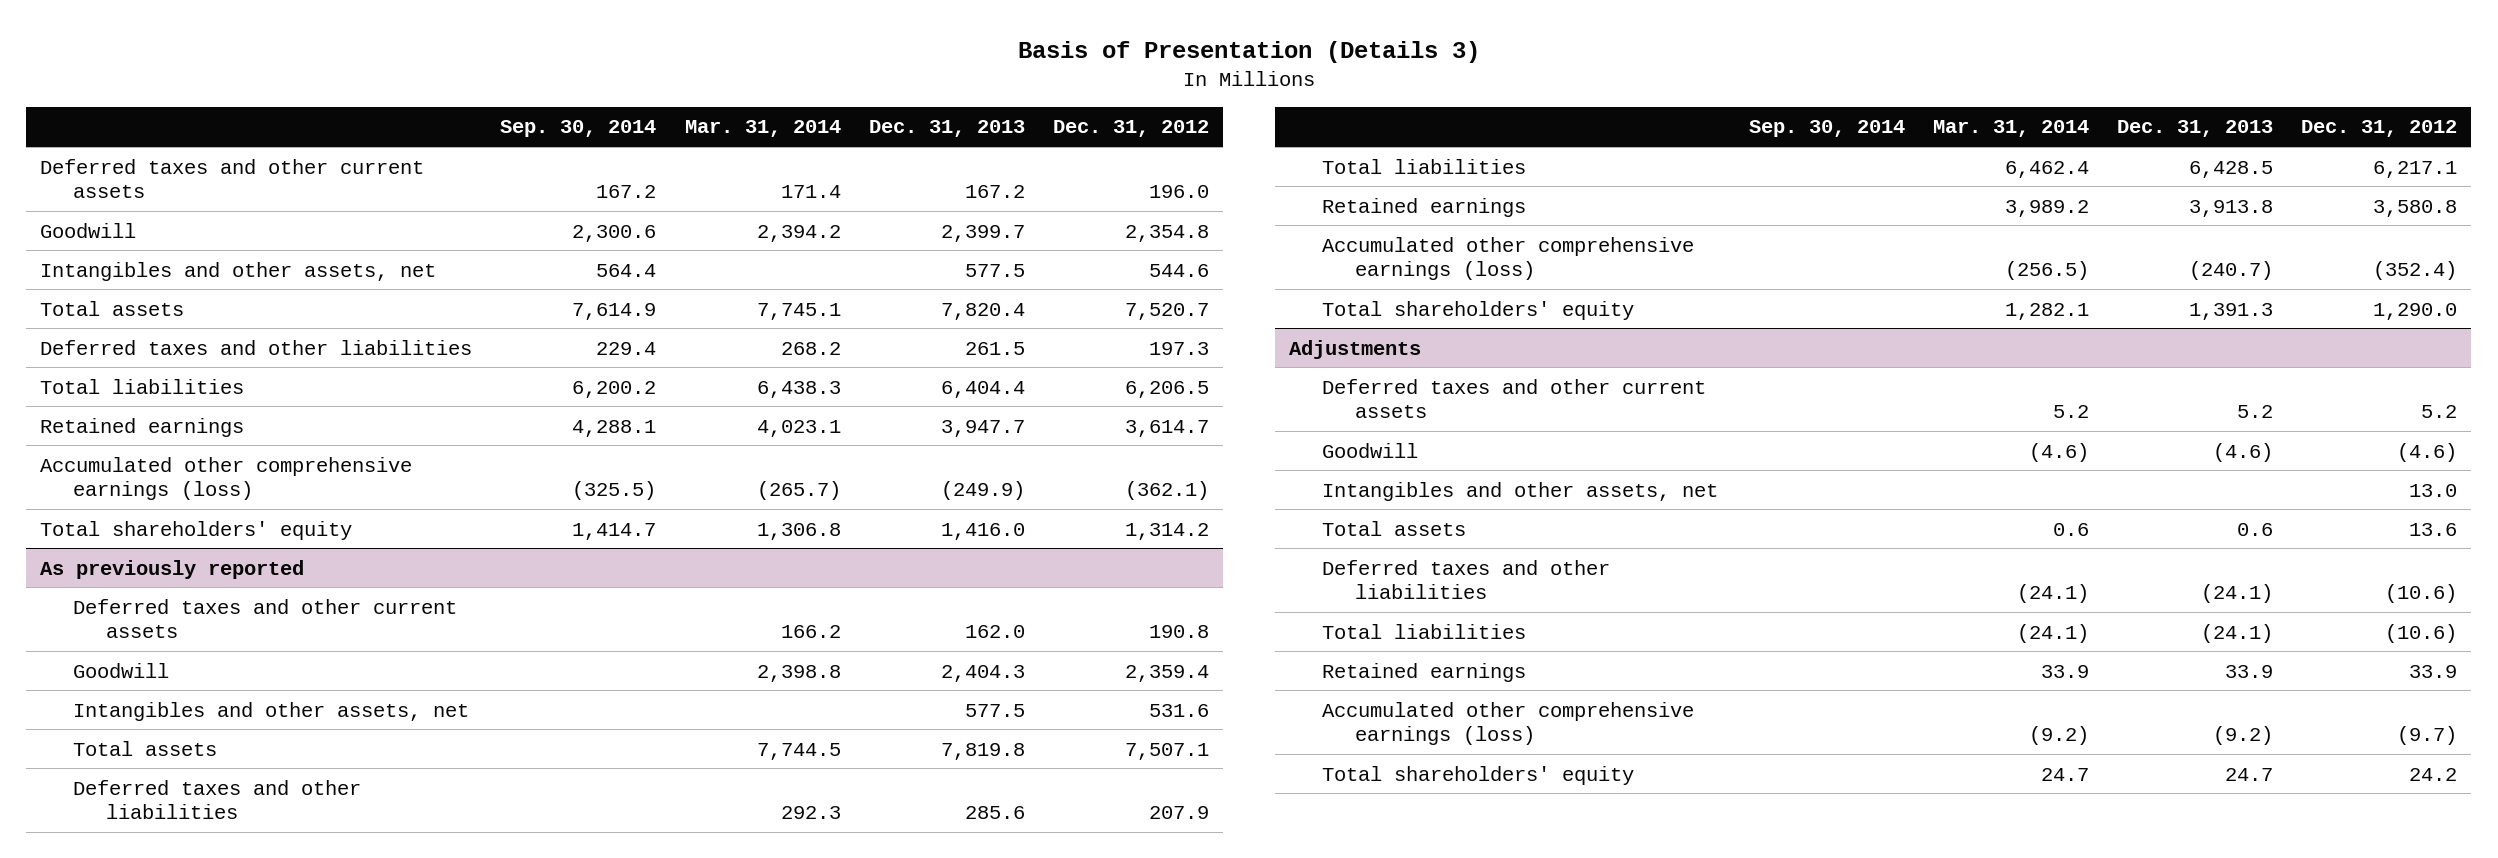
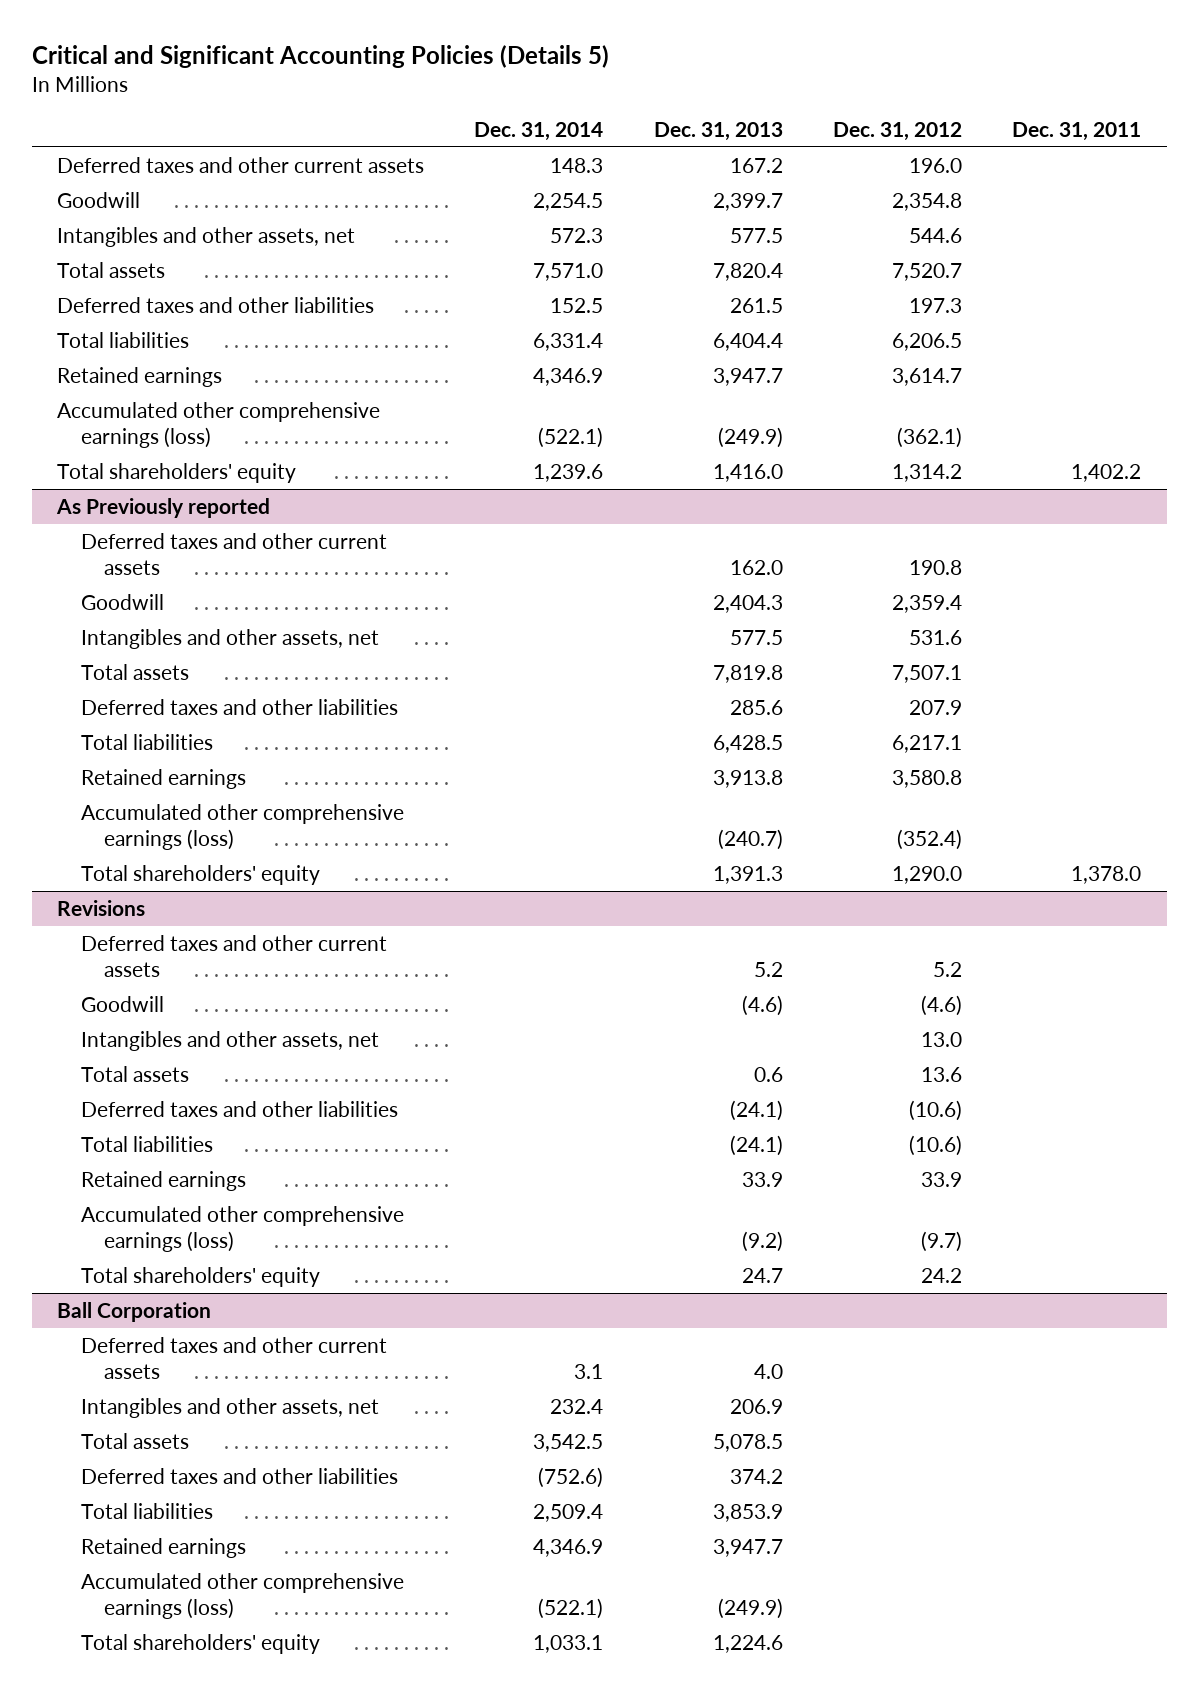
- Basis of Presentation (Details 3)
+ Critical and Significant Accounting Policies (Details 5)
- | Sep. 30, 2014 | Mar. 31, 2014 | Dec. 31, 2013 | Dec. 31, 2012
+ | Dec. 31, 2014 | Dec. 31, 2013 | Dec. 31, 2012 | Dec. 31, 2011
- As previously reported
+ As Previously reported
- Adjustments
+ Revisions
+ Ball Corporation
+ Deferred taxes and other current assets | 3.1 | 4.0 | |
+ Intangibles and other assets, net | 232.4 | 206.9 | |
+ Total assets | 3,542.5 | 5,078.5 | |
+ Deferred taxes and other liabilities | (752.6) | 374.2 | |
+ Total liabilities | 2,509.4 | 3,853.9 | |
+ Retained earnings | 4,346.9 | 3,947.7 | |
+ Accumulated other comprehensive earnings (loss) | (522.1) | (249.9) | |
+ Total shareholders' equity | 1,033.1 | 1,224.6 | |

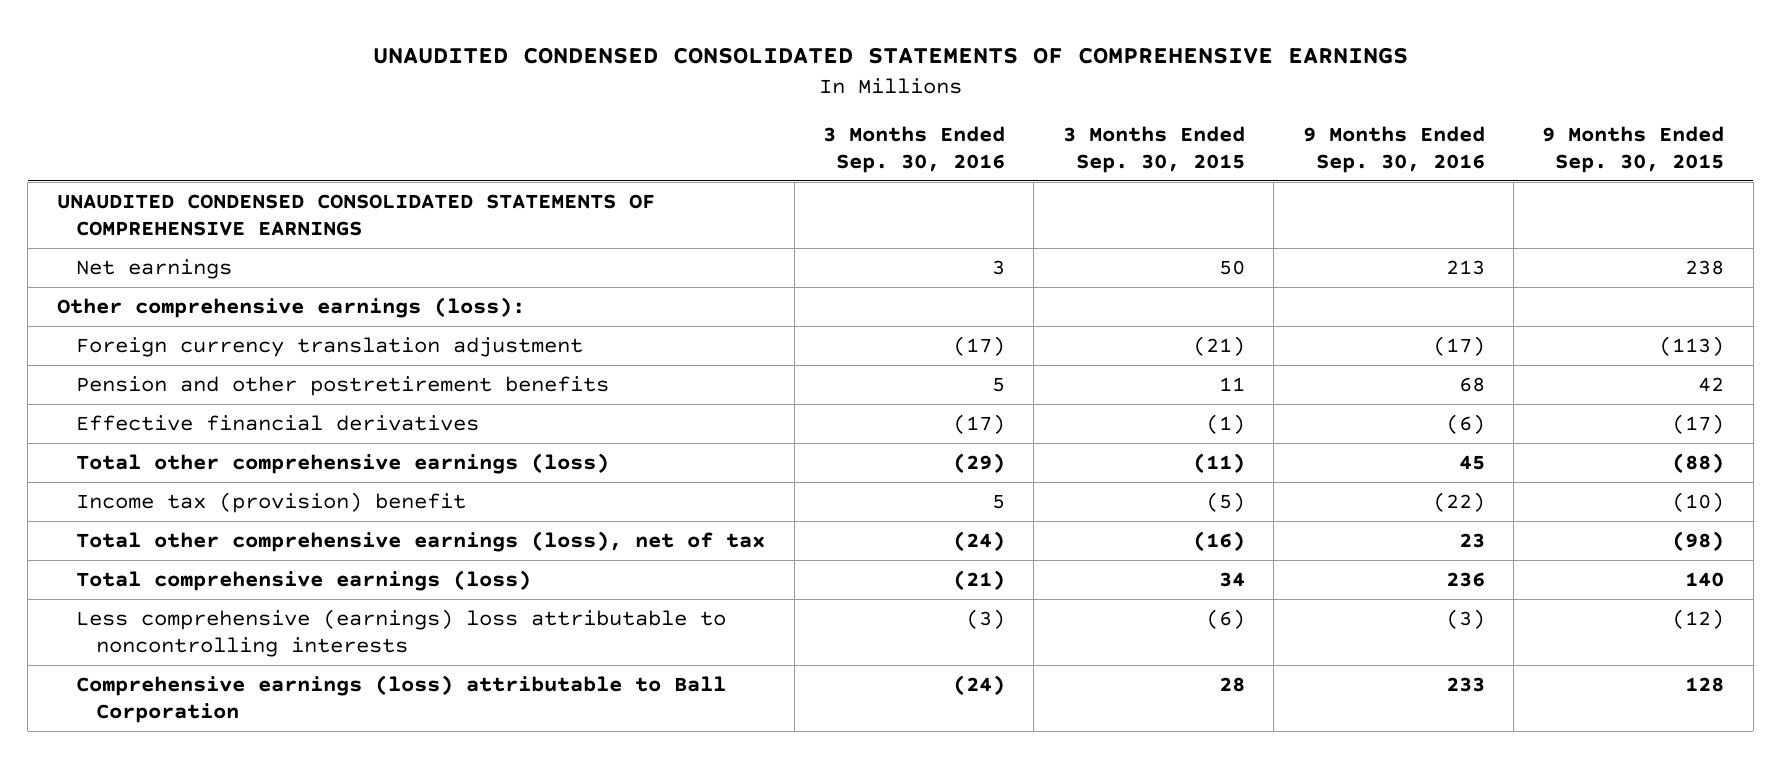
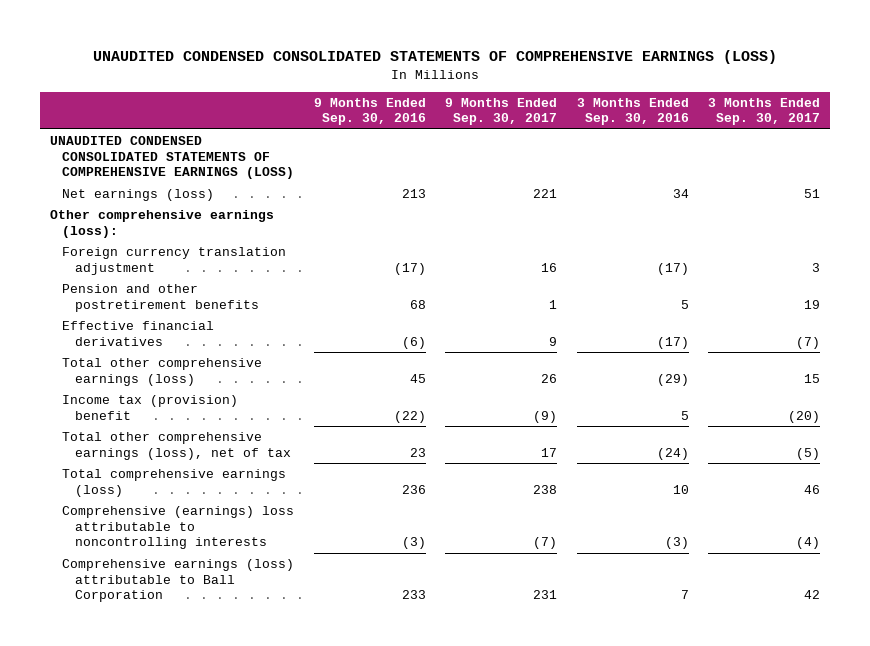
- UNAUDITED CONDENSED CONSOLIDATED STATEMENTS OF COMPREHENSIVE EARNINGS
+ UNAUDITED CONDENSED CONSOLIDATED STATEMENTS OF COMPREHENSIVE EARNINGS (LOSS)
- | 3 Months Ended Sep. 30, 2016 | 3 Months Ended Sep. 30, 2015 | 9 Months Ended Sep. 30, 2016 | 9 Months Ended Sep. 30, 2015
+ | 9 Months Ended Sep. 30, 2016 | 9 Months Ended Sep. 30, 2017 | 3 Months Ended Sep. 30, 2016 | 3 Months Ended Sep. 30, 2017
- UNAUDITED CONDENSED CONSOLIDATED STATEMENTS OF COMPREHENSIVE EARNINGS
- Net earnings | 3 | 50 | 213 | 238
+ UNAUDITED CONDENSED CONSOLIDATED STATEMENTS OF COMPREHENSIVE EARNINGS (LOSS)
+ Net earnings (loss) | 213 | 221 | 34 | 51
- Total comprehensive earnings (loss) | (21) | 34 | 236 | 140
- Less comprehensive (earnings) loss attributable to noncontrolling interests | (3) | (6) | (3) | (12)
- Comprehensive earnings (loss) attributable to Ball Corporation | (24) | 28 | 233 | 128
+ Total comprehensive earnings (loss) | 236 | 238 | 10 | 46
+ Comprehensive (earnings) loss attributable to noncontrolling interests | (3) | (7) | (3) | (4)
+ Comprehensive earnings (loss) attributable to Ball Corporation | 233 | 231 | 7 | 42

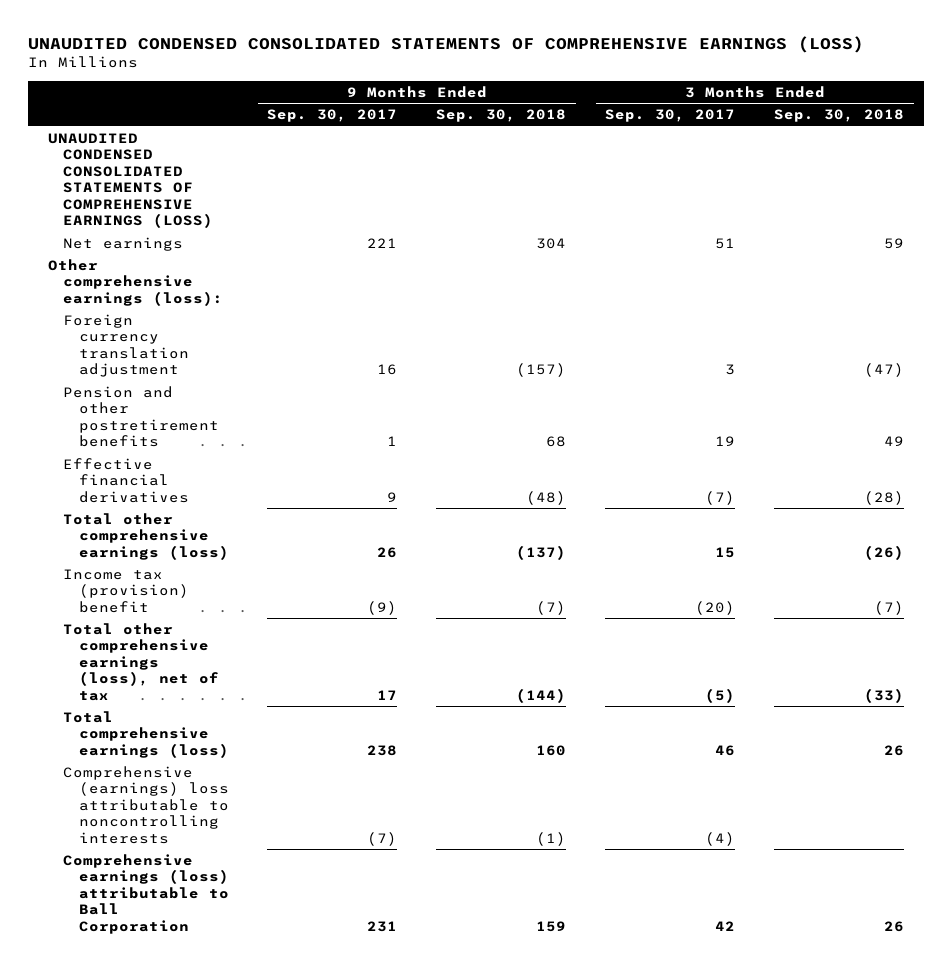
- | 9 Months Ended Sep. 30, 2016 | 9 Months Ended Sep. 30, 2017 | 3 Months Ended Sep. 30, 2016 | 3 Months Ended Sep. 30, 2017
+ | 9 Months Ended Sep. 30, 2017 | 9 Months Ended Sep. 30, 2018 | 3 Months Ended Sep. 30, 2017 | 3 Months Ended Sep. 30, 2018
- Net earnings (loss) | 213 | 221 | 34 | 51
+ Net earnings | 221 | 304 | 51 | 59

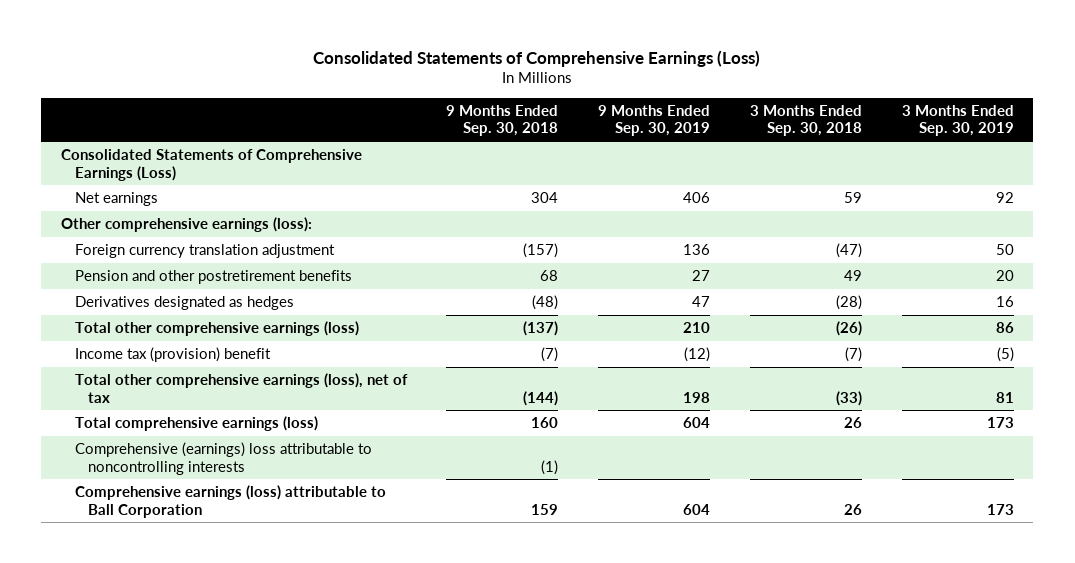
- UNAUDITED CONDENSED CONSOLIDATED STATEMENTS OF COMPREHENSIVE EARNINGS (LOSS)
+ Consolidated Statements of Comprehensive Earnings (Loss)
- | 9 Months Ended Sep. 30, 2017 | 9 Months Ended Sep. 30, 2018 | 3 Months Ended Sep. 30, 2017 | 3 Months Ended Sep. 30, 2018
+ | 9 Months Ended Sep. 30, 2018 | 9 Months Ended Sep. 30, 2019 | 3 Months Ended Sep. 30, 2018 | 3 Months Ended Sep. 30, 2019
- UNAUDITED CONDENSED CONSOLIDATED STATEMENTS OF COMPREHENSIVE EARNINGS (LOSS)
+ Consolidated Statements of Comprehensive Earnings (Loss)
- Effective financial derivatives | 9 | (48) | (7) | (28)
+ Derivatives designated as hedges | (48) | 47 | (28) | 16

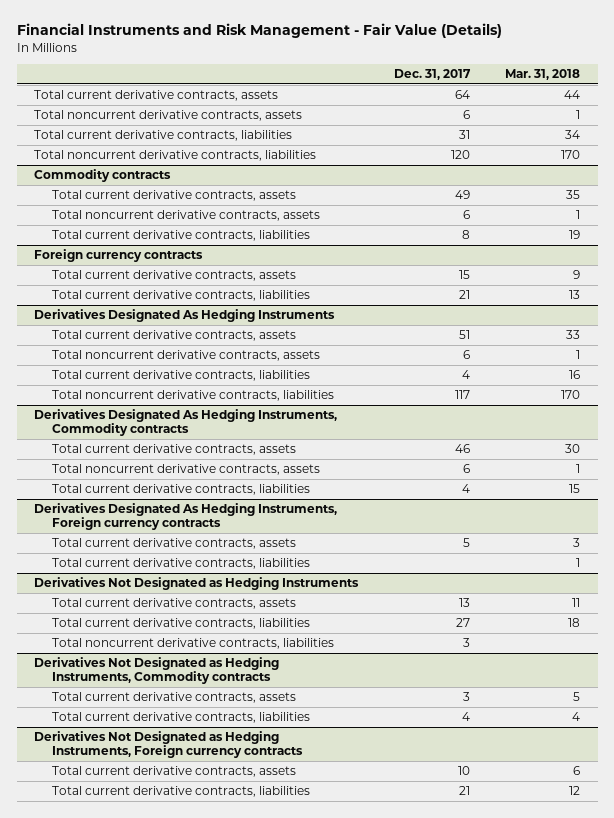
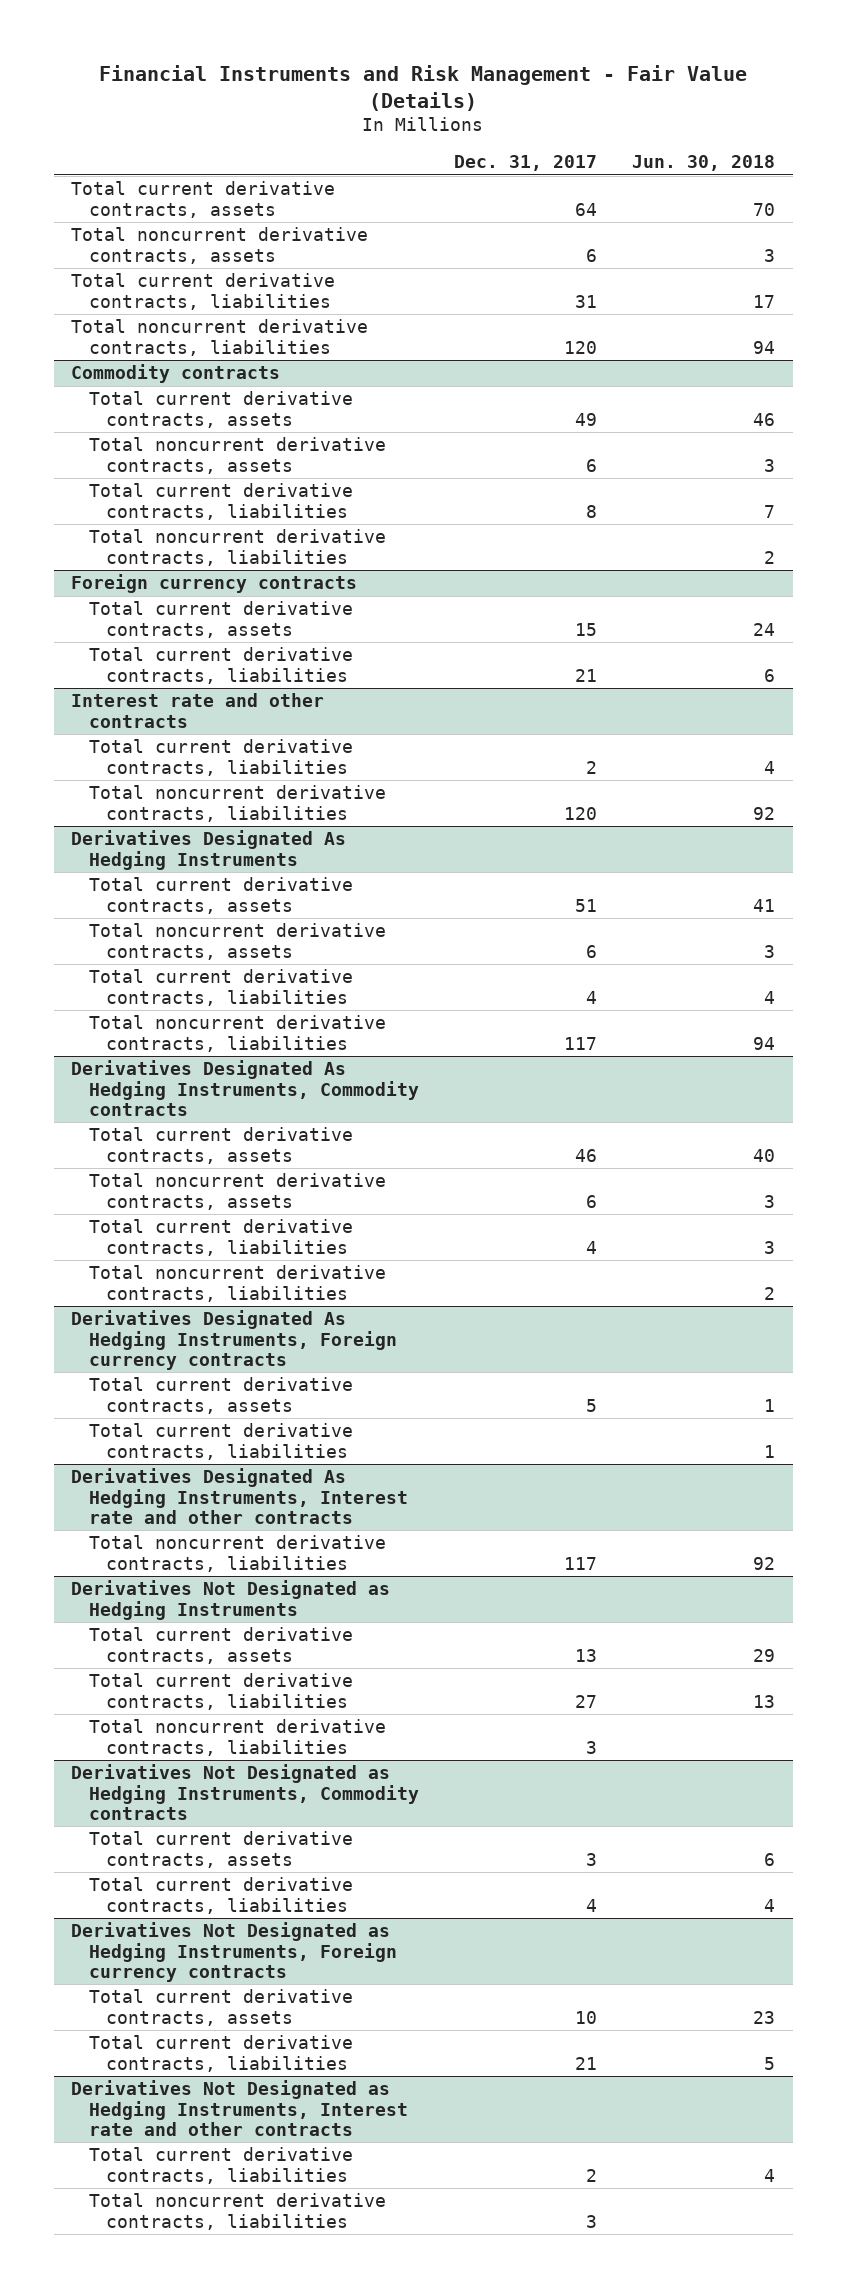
- | Dec. 31, 2017 | Mar. 31, 2018
+ | Dec. 31, 2017 | Jun. 30, 2018
@ Commodity contracts
+ Total noncurrent derivative contracts, liabilities | | 2
+ Interest rate and other contracts
+ Total current derivative contracts, liabilities | 2 | 4
+ Total noncurrent derivative contracts, liabilities | 120 | 92
@ Derivatives Designated As Hedging Instruments, Commodity contracts
+ Total noncurrent derivative contracts, liabilities | | 2
+ Derivatives Designated As Hedging Instruments, Interest rate and other contracts
+ Total noncurrent derivative contracts, liabilities | 117 | 92
+ Derivatives Not Designated as Hedging Instruments, Interest rate and other contracts
+ Total current derivative contracts, liabilities | 2 | 4
+ Total noncurrent derivative contracts, liabilities | 3 |

